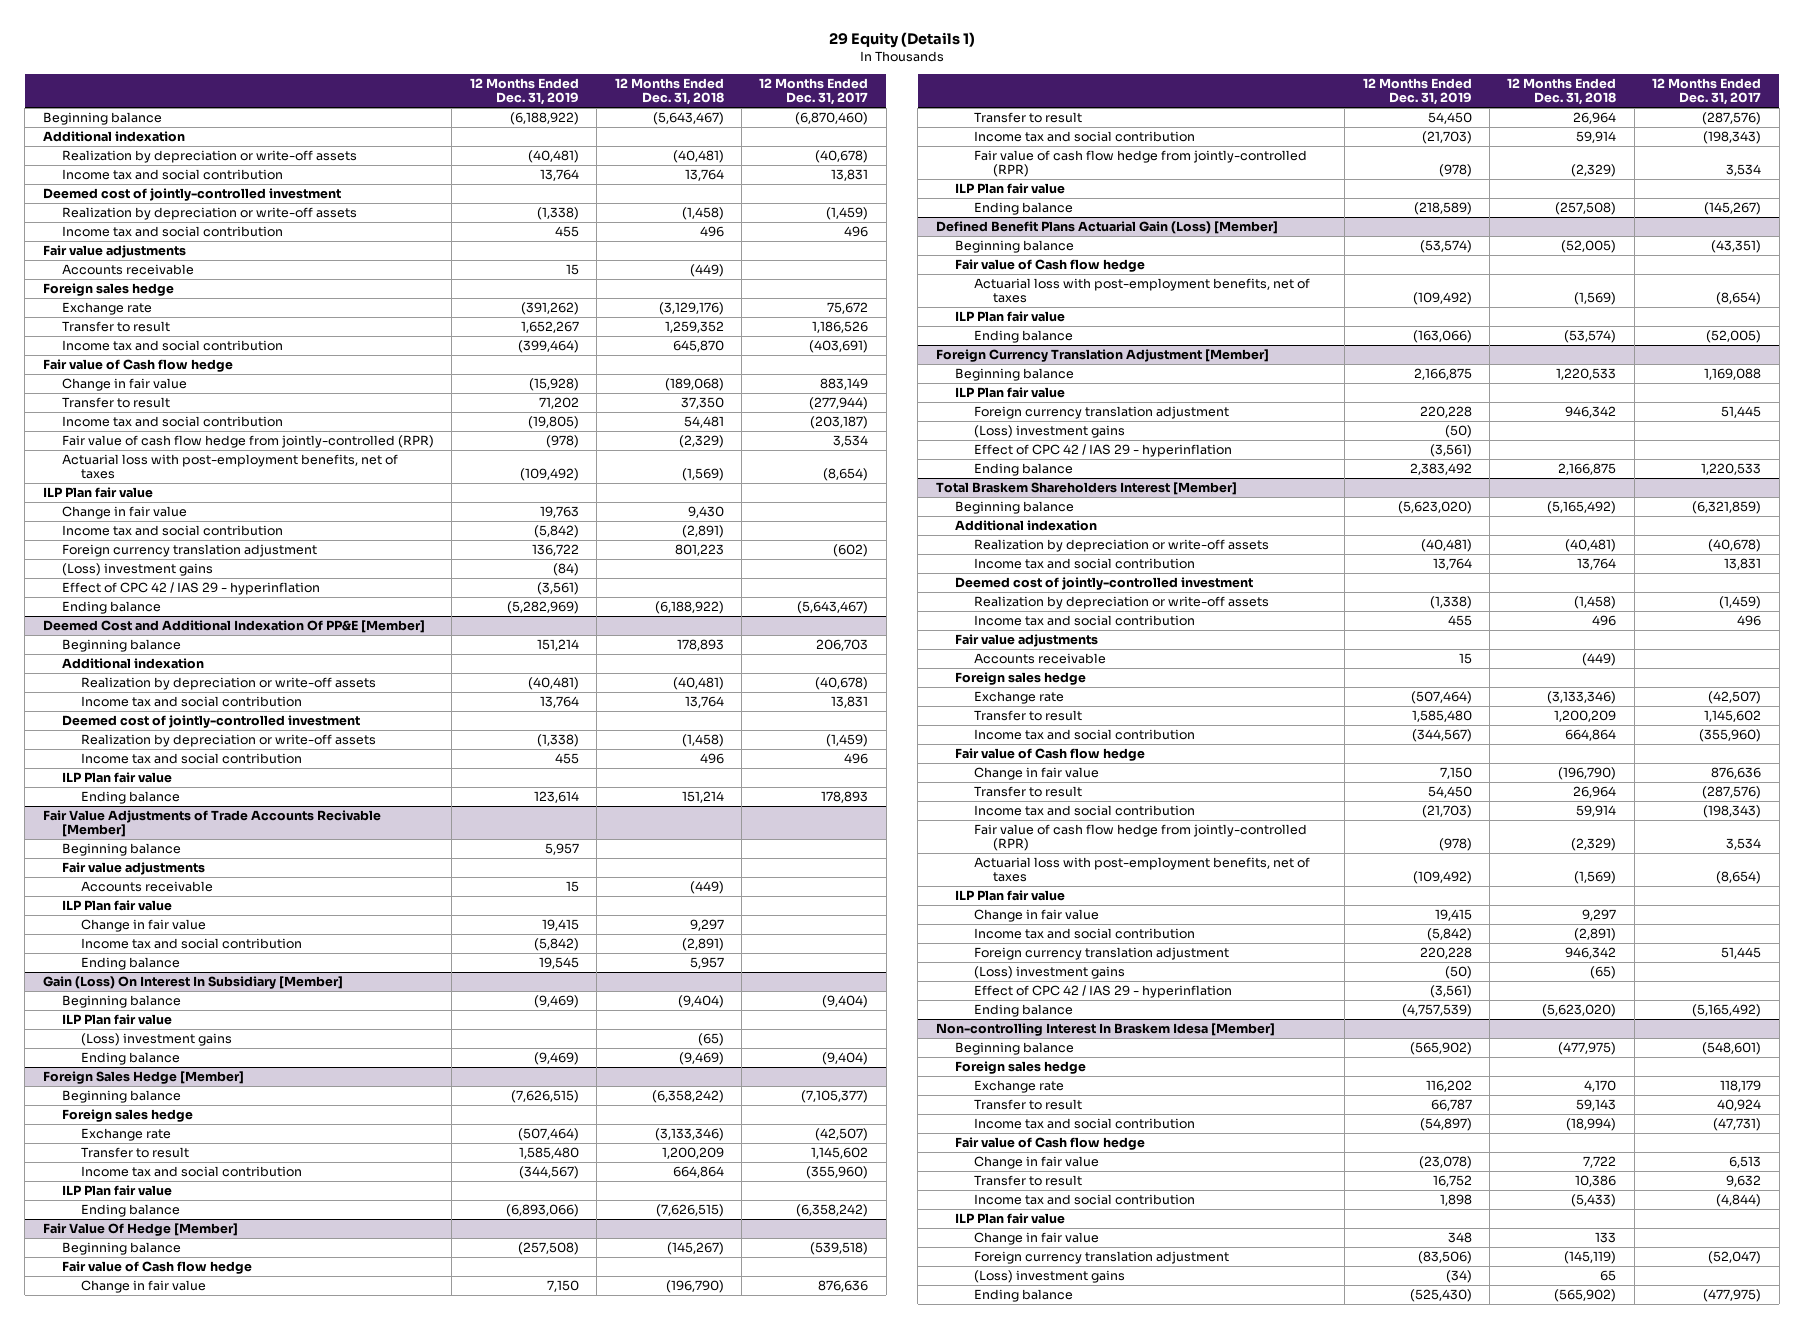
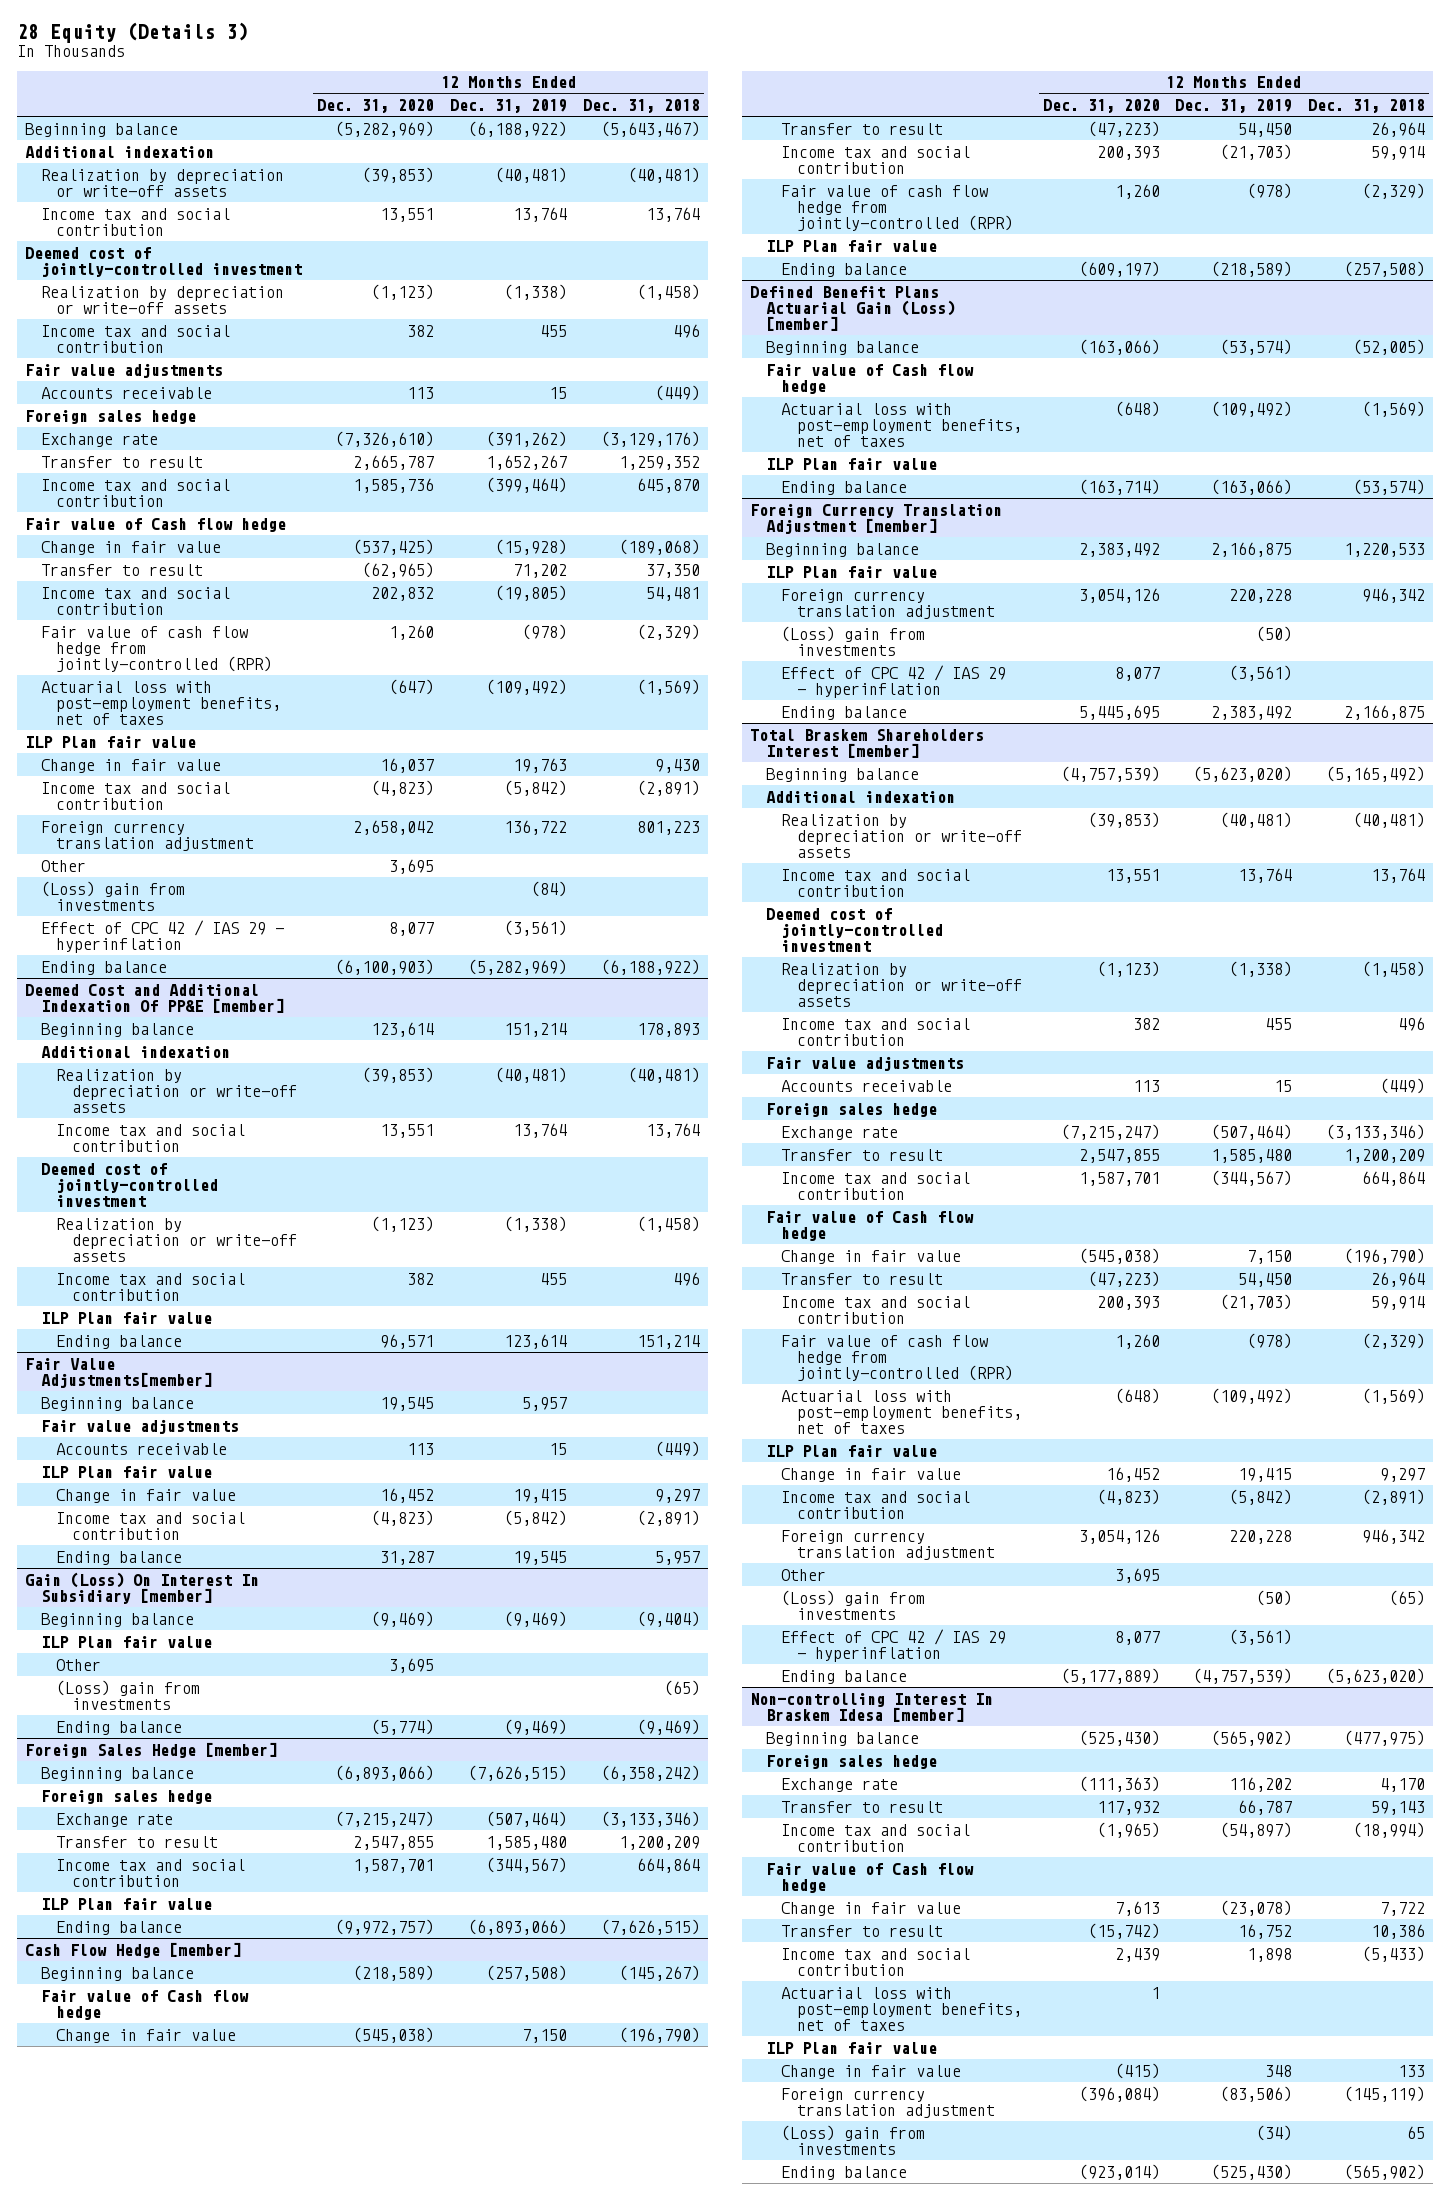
- 29 Equity (Details 1)
+ 28 Equity (Details 3)
- | 12 Months Ended Dec. 31, 2019 | 12 Months Ended Dec. 31, 2018 | 12 Months Ended Dec. 31, 2017
+ | 12 Months Ended Dec. 31, 2020 | 12 Months Ended Dec. 31, 2019 | 12 Months Ended Dec. 31, 2018
- (Loss) investment gains | (84) | |
+ Other | 3,695 | |
+ (Loss) gain from investments | | (84) |
- Deemed Cost and Additional Indexation Of PP&E [Member]
+ Deemed Cost and Additional Indexation Of PP&E [member]
- Fair Value Adjustments of Trade Accounts Recivable [Member]
+ Fair Value Adjustments[member]
- Gain (Loss) On Interest In Subsidiary [Member]
+ Gain (Loss) On Interest In Subsidiary [member]
- (Loss) investment gains | | (65) |
+ Other | 3,695 | |
+ (Loss) gain from investments | | | (65)
- Foreign Sales Hedge [Member]
+ Foreign Sales Hedge [member]
- Fair Value Of Hedge [Member]
+ Cash Flow Hedge [member]
- Defined Benefit Plans Actuarial Gain (Loss) [Member]
+ Defined Benefit Plans Actuarial Gain (Loss) [member]
- Foreign Currency Translation Adjustment [Member]
+ Foreign Currency Translation Adjustment [member]
- (Loss) investment gains | (50) | |
+ (Loss) gain from investments | | (50) |
- Total Braskem Shareholders Interest [Member]
+ Total Braskem Shareholders Interest [member]
- (Loss) investment gains | (50) | (65) |
+ Other | 3,695 | |
+ (Loss) gain from investments | | (50) | (65)
- Non-controlling Interest In Braskem Idesa [Member]
+ Non-controlling Interest In Braskem Idesa [member]
+ Actuarial loss with post-employment benefits, net of taxes | 1 | |
- (Loss) investment gains | (34) | 65 |
+ (Loss) gain from investments | | (34) | 65

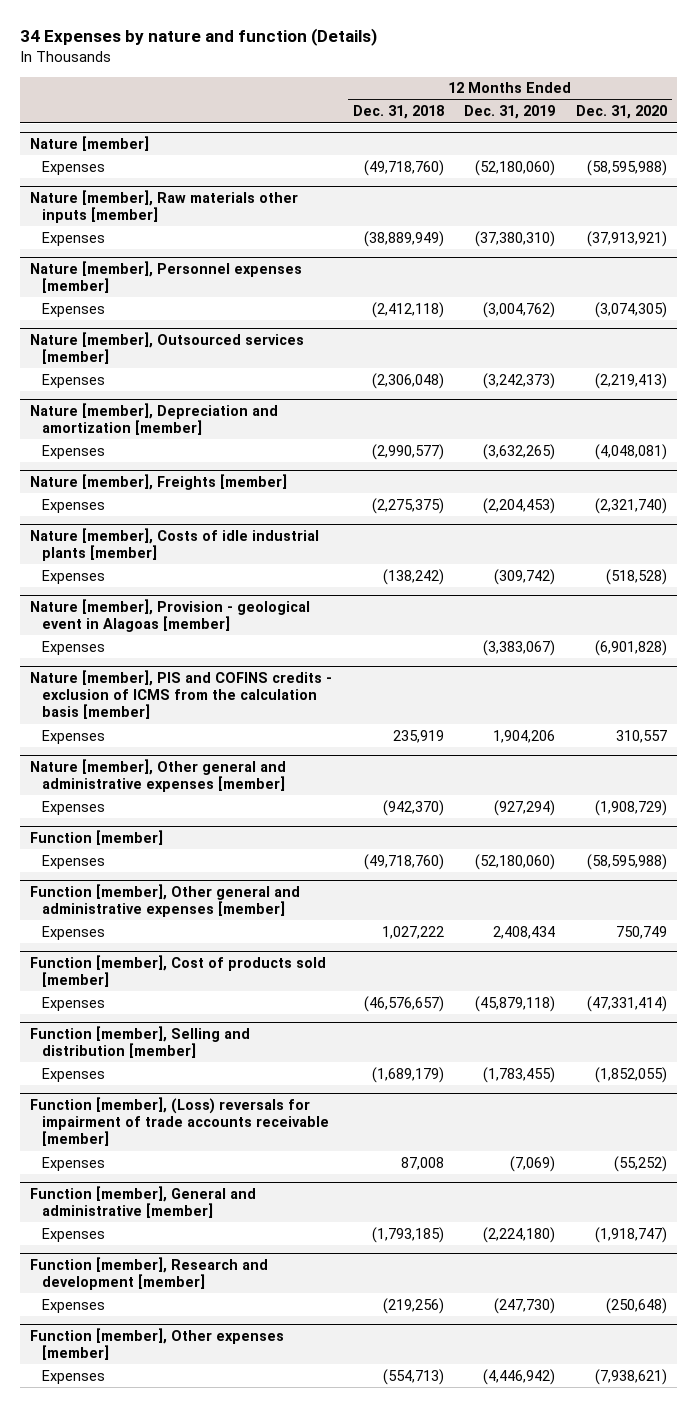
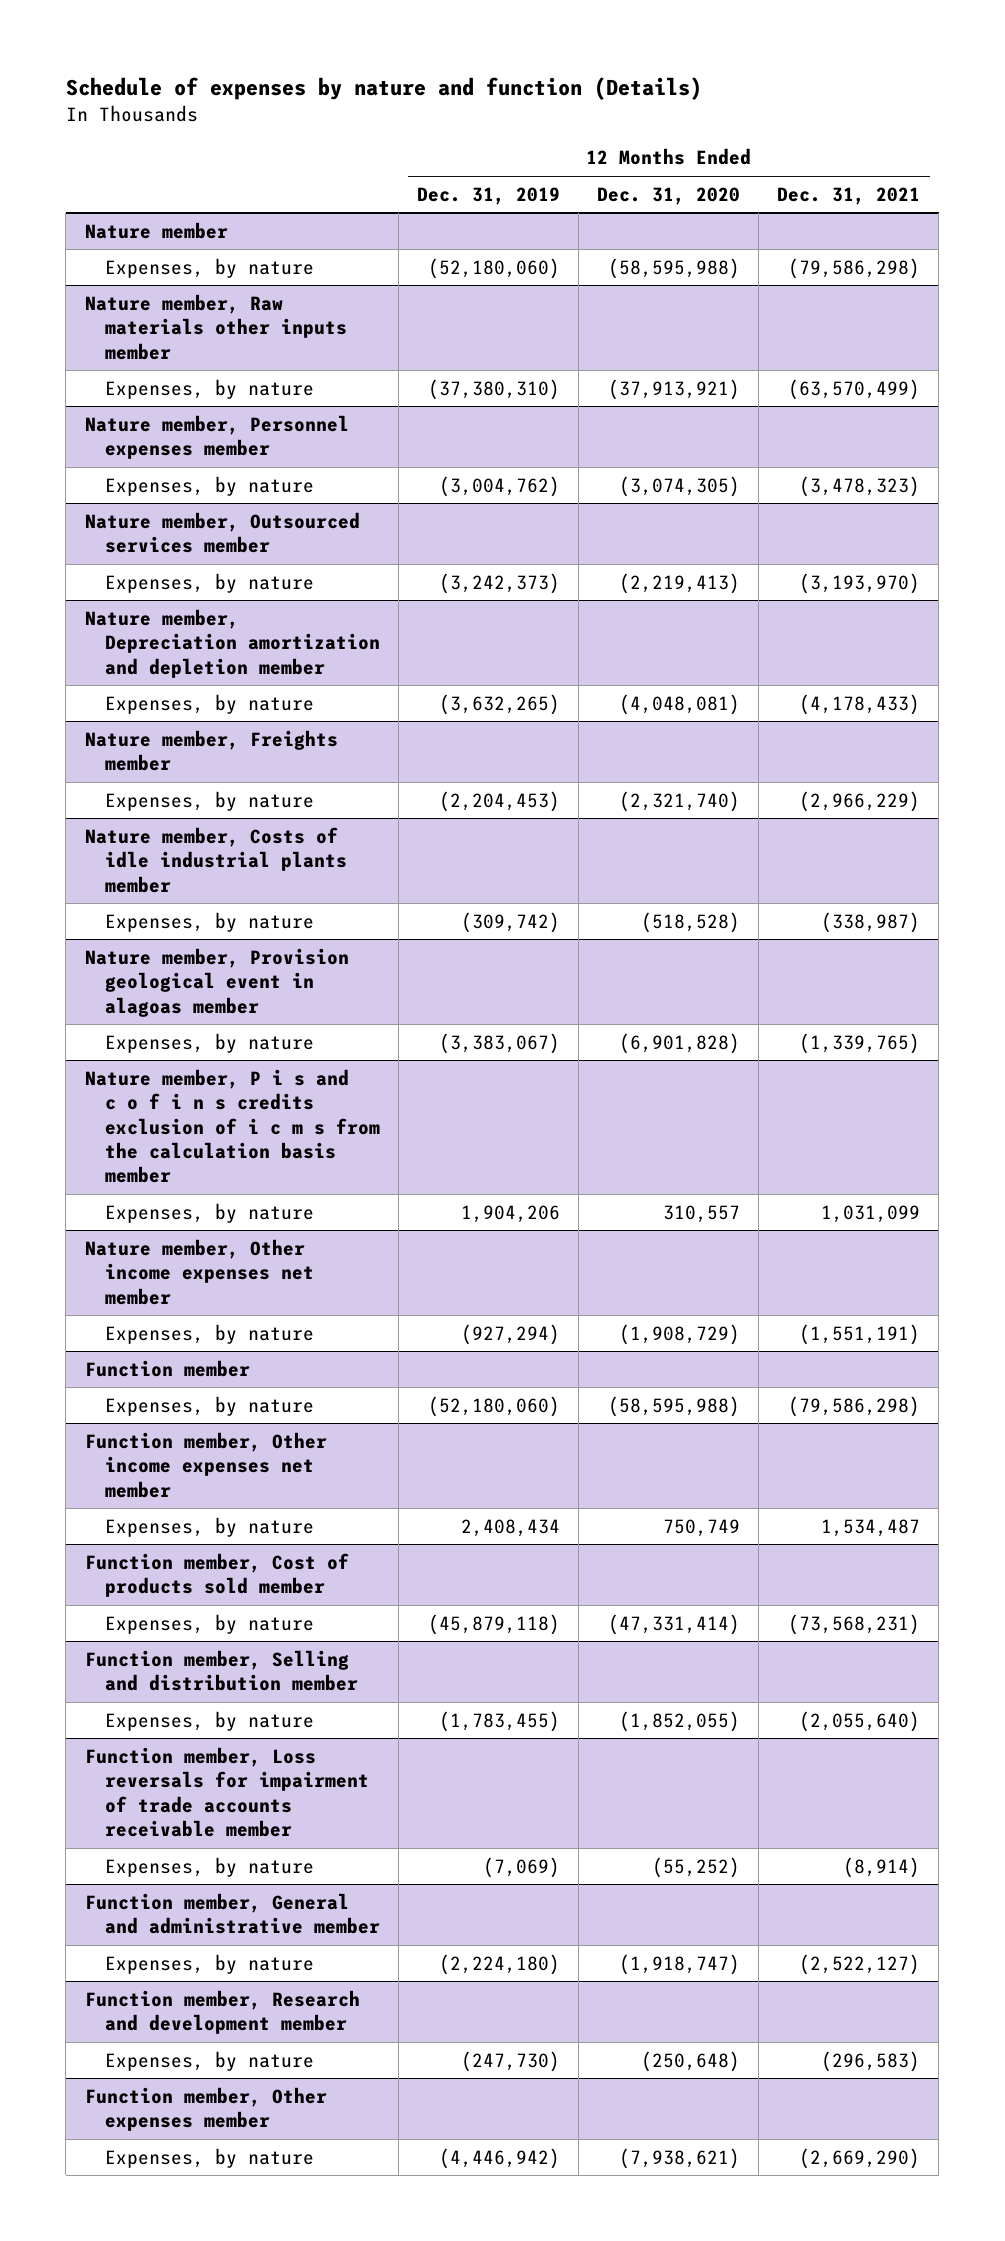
- 34 Expenses by nature and function (Details)
+ Schedule of expenses by nature and function (Details)
- | 12 Months Ended Dec. 31, 2018 | 12 Months Ended Dec. 31, 2019 | 12 Months Ended Dec. 31, 2020
+ | 12 Months Ended Dec. 31, 2019 | 12 Months Ended Dec. 31, 2020 | 12 Months Ended Dec. 31, 2021
- Nature [member]
- Expenses | (49,718,760) | (52,180,060) | (58,595,988)
- Nature [member], Raw materials other inputs [member]
- Expenses | (38,889,949) | (37,380,310) | (37,913,921)
- Nature [member], Personnel expenses [member]
- Expenses | (2,412,118) | (3,004,762) | (3,074,305)
- Nature [member], Outsourced services [member]
- Expenses | (2,306,048) | (3,242,373) | (2,219,413)
- Nature [member], Depreciation and amortization [member]
- Expenses | (2,990,577) | (3,632,265) | (4,048,081)
- Nature [member], Freights [member]
- Expenses | (2,275,375) | (2,204,453) | (2,321,740)
- Nature [member], Costs of idle industrial plants [member]
- Expenses | (138,242) | (309,742) | (518,528)
- Nature [member], Provision - geological event in Alagoas [member]
- Expenses | | (3,383,067) | (6,901,828)
- Nature [member], PIS and COFINS credits - exclusion of ICMS from the calculation basis [member]
- Expenses | 235,919 | 1,904,206 | 310,557
- Nature [member], Other general and administrative expenses [member]
- Expenses | (942,370) | (927,294) | (1,908,729)
- Function [member]
- Expenses | (49,718,760) | (52,180,060) | (58,595,988)
- Function [member], Other general and administrative expenses [member]
- Expenses | 1,027,222 | 2,408,434 | 750,749
- Function [member], Cost of products sold [member]
- Expenses | (46,576,657) | (45,879,118) | (47,331,414)
- Function [member], Selling and distribution [member]
- Expenses | (1,689,179) | (1,783,455) | (1,852,055)
- Function [member], (Loss) reversals for impairment of trade accounts receivable [member]
- Expenses | 87,008 | (7,069) | (55,252)
- Function [member], General and administrative [member]
- Expenses | (1,793,185) | (2,224,180) | (1,918,747)
- Function [member], Research and development [member]
- Expenses | (219,256) | (247,730) | (250,648)
- Function [member], Other expenses [member]
- Expenses | (554,713) | (4,446,942) | (7,938,621)
+ Nature member
+ Expenses, by nature | (52,180,060) | (58,595,988) | (79,586,298)
+ Nature member, Raw materials other inputs member
+ Expenses, by nature | (37,380,310) | (37,913,921) | (63,570,499)
+ Nature member, Personnel expenses member
+ Expenses, by nature | (3,004,762) | (3,074,305) | (3,478,323)
+ Nature member, Outsourced services member
+ Expenses, by nature | (3,242,373) | (2,219,413) | (3,193,970)
+ Nature member, Depreciation amortization and depletion member
+ Expenses, by nature | (3,632,265) | (4,048,081) | (4,178,433)
+ Nature member, Freights member
+ Expenses, by nature | (2,204,453) | (2,321,740) | (2,966,229)
+ Nature member, Costs of idle industrial plants member
+ Expenses, by nature | (309,742) | (518,528) | (338,987)
+ Nature member, Provision geological event in alagoas member
+ Expenses, by nature | (3,383,067) | (6,901,828) | (1,339,765)
+ Nature member, P i s and c o f i n s credits exclusion of i c m s from the calculation basis member
+ Expenses, by nature | 1,904,206 | 310,557 | 1,031,099
+ Nature member, Other income expenses net member
+ Expenses, by nature | (927,294) | (1,908,729) | (1,551,191)
+ Function member
+ Expenses, by nature | (52,180,060) | (58,595,988) | (79,586,298)
+ Function member, Other income expenses net member
+ Expenses, by nature | 2,408,434 | 750,749 | 1,534,487
+ Function member, Cost of products sold member
+ Expenses, by nature | (45,879,118) | (47,331,414) | (73,568,231)
+ Function member, Selling and distribution member
+ Expenses, by nature | (1,783,455) | (1,852,055) | (2,055,640)
+ Function member, Loss reversals for impairment of trade accounts receivable member
+ Expenses, by nature | (7,069) | (55,252) | (8,914)
+ Function member, General and administrative member
+ Expenses, by nature | (2,224,180) | (1,918,747) | (2,522,127)
+ Function member, Research and development member
+ Expenses, by nature | (247,730) | (250,648) | (296,583)
+ Function member, Other expenses member
+ Expenses, by nature | (4,446,942) | (7,938,621) | (2,669,290)

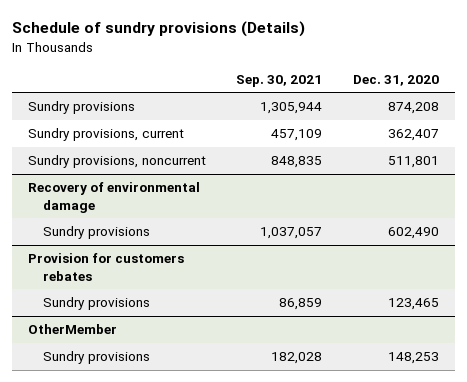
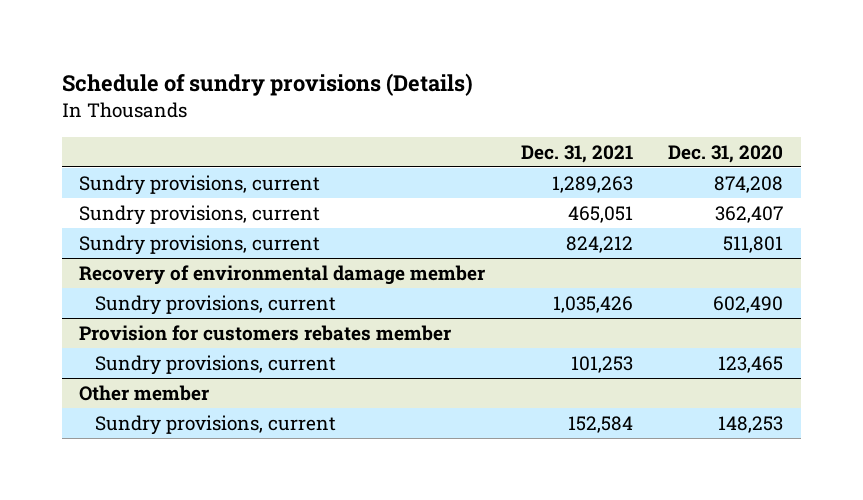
- | Sep. 30, 2021 | Dec. 31, 2020
+ | Dec. 31, 2021 | Dec. 31, 2020
- Sundry provisions | 1,305,944 | 874,208
+ Sundry provisions, current | 1,289,263 | 874,208
- Sundry provisions, noncurrent | 848,835 | 511,801
- Recovery of environmental damage
- Sundry provisions | 1,037,057 | 602,490
- Provision for customers rebates
- Sundry provisions | 86,859 | 123,465
- OtherMember
- Sundry provisions | 182,028 | 148,253
+ Sundry provisions, current | 824,212 | 511,801
+ Recovery of environmental damage member
+ Sundry provisions, current | 1,035,426 | 602,490
+ Provision for customers rebates member
+ Sundry provisions, current | 101,253 | 123,465
+ Other member
+ Sundry provisions, current | 152,584 | 148,253

